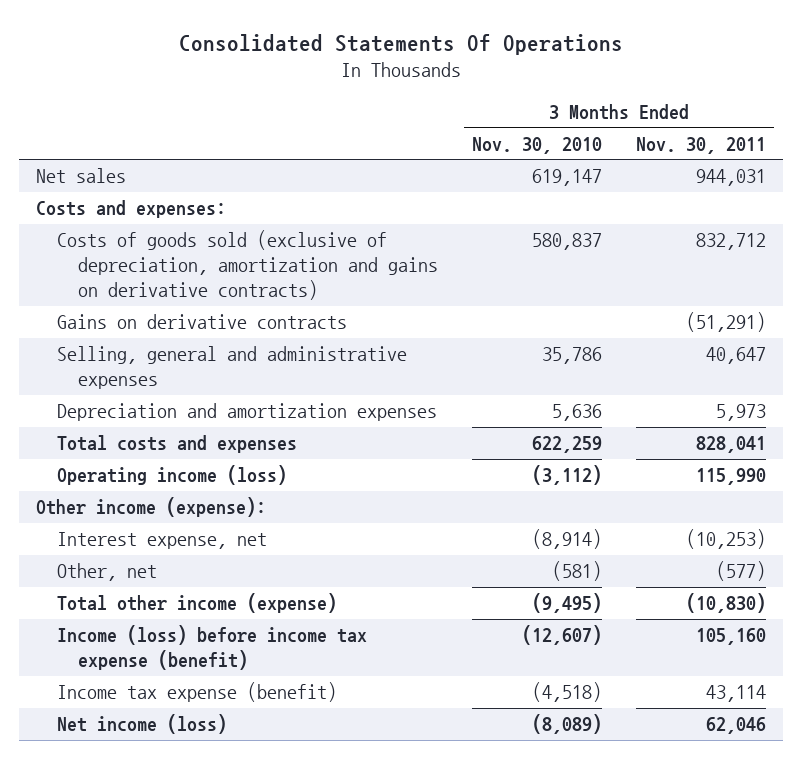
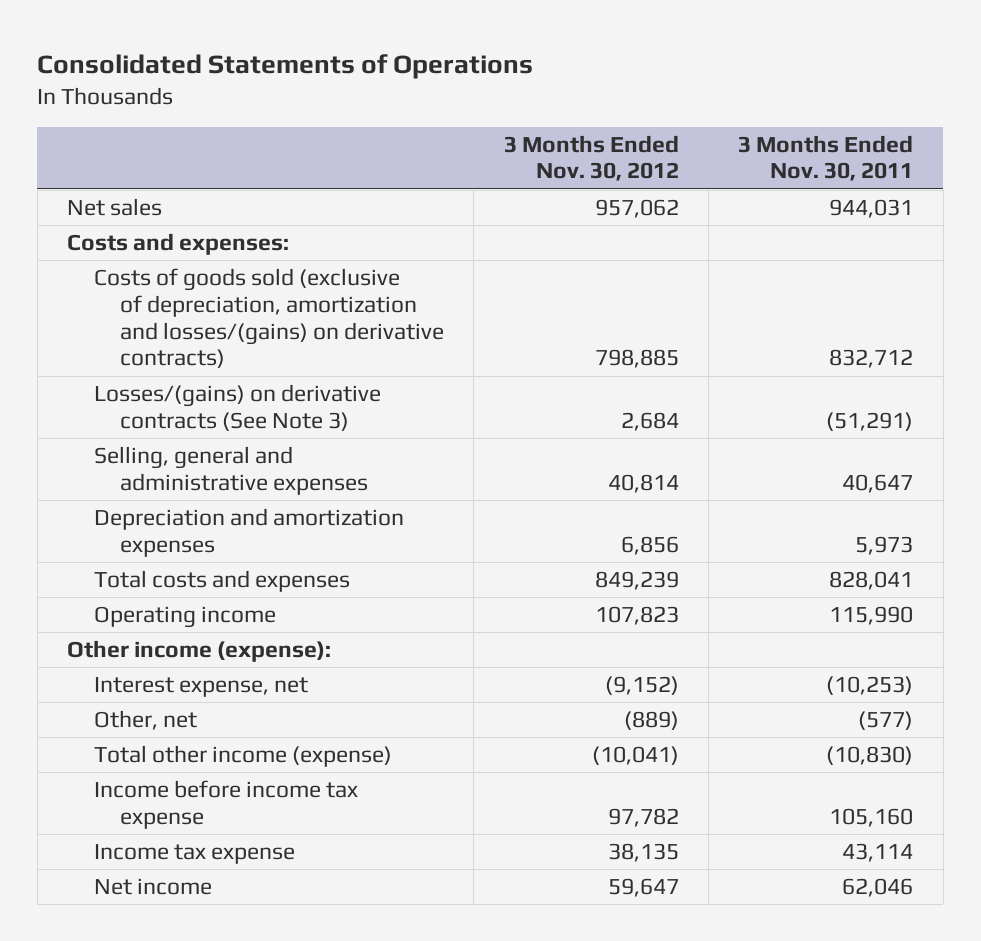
- Consolidated Statements Of Operations
+ Consolidated Statements of Operations
- | 3 Months Ended Nov. 30, 2010 | 3 Months Ended Nov. 30, 2011
+ | 3 Months Ended Nov. 30, 2012 | 3 Months Ended Nov. 30, 2011
- Costs of goods sold (exclusive of depreciation, amortization and gains on derivative contracts) | 580,837 | 832,712
- Gains on derivative contracts | | (51,291)
+ Costs of goods sold (exclusive of depreciation, amortization and losses/(gains) on derivative contracts) | 798,885 | 832,712
+ Losses/(gains) on derivative contracts (See Note 3) | 2,684 | (51,291)
- Operating income (loss) | (3,112) | 115,990
+ Operating income | 107,823 | 115,990
- Income (loss) before income tax expense (benefit) | (12,607) | 105,160
- Income tax expense (benefit) | (4,518) | 43,114
- Net income (loss) | (8,089) | 62,046
+ Income before income tax expense | 97,782 | 105,160
+ Income tax expense | 38,135 | 43,114
+ Net income | 59,647 | 62,046

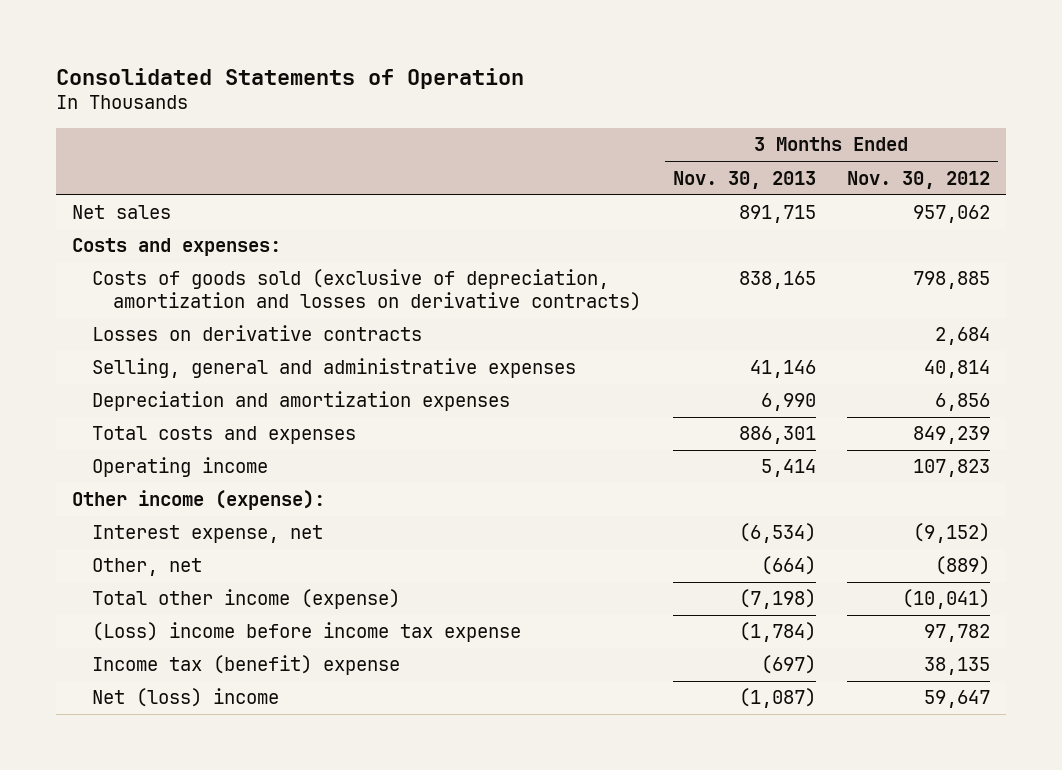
- Consolidated Statements of Operations
+ Consolidated Statements of Operation
- | 3 Months Ended Nov. 30, 2012 | 3 Months Ended Nov. 30, 2011
+ | 3 Months Ended Nov. 30, 2013 | 3 Months Ended Nov. 30, 2012
- Costs of goods sold (exclusive of depreciation, amortization and losses/(gains) on derivative contracts) | 798,885 | 832,712
- Losses/(gains) on derivative contracts (See Note 3) | 2,684 | (51,291)
+ Costs of goods sold (exclusive of depreciation, amortization and losses on derivative contracts) | 838,165 | 798,885
+ Losses on derivative contracts | | 2,684
- Income before income tax expense | 97,782 | 105,160
- Income tax expense | 38,135 | 43,114
- Net income | 59,647 | 62,046
+ (Loss) income before income tax expense | (1,784) | 97,782
+ Income tax (benefit) expense | (697) | 38,135
+ Net (loss) income | (1,087) | 59,647

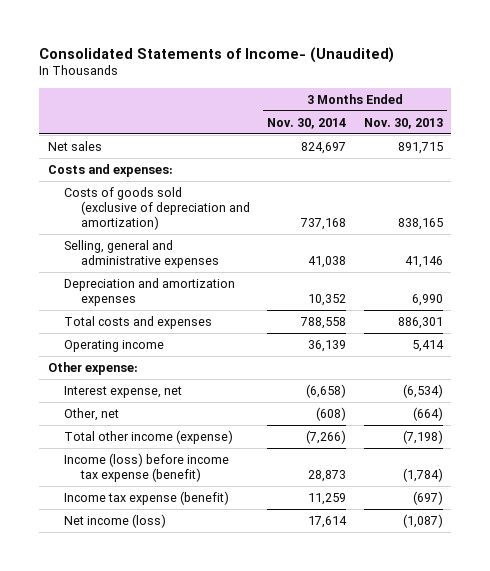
- Consolidated Statements of Operation
+ Consolidated Statements of Income- (Unaudited)
- | 3 Months Ended Nov. 30, 2013 | 3 Months Ended Nov. 30, 2012
+ | 3 Months Ended Nov. 30, 2014 | 3 Months Ended Nov. 30, 2013
- Costs of goods sold (exclusive of depreciation, amortization and losses on derivative contracts) | 838,165 | 798,885
- Losses on derivative contracts | | 2,684
+ Costs of goods sold (exclusive of depreciation and amortization) | 737,168 | 838,165
- Other income (expense):
+ Other expense:
- (Loss) income before income tax expense | (1,784) | 97,782
- Income tax (benefit) expense | (697) | 38,135
- Net (loss) income | (1,087) | 59,647
+ Income (loss) before income tax expense (benefit) | 28,873 | (1,784)
+ Income tax expense (benefit) | 11,259 | (697)
+ Net income (loss) | 17,614 | (1,087)

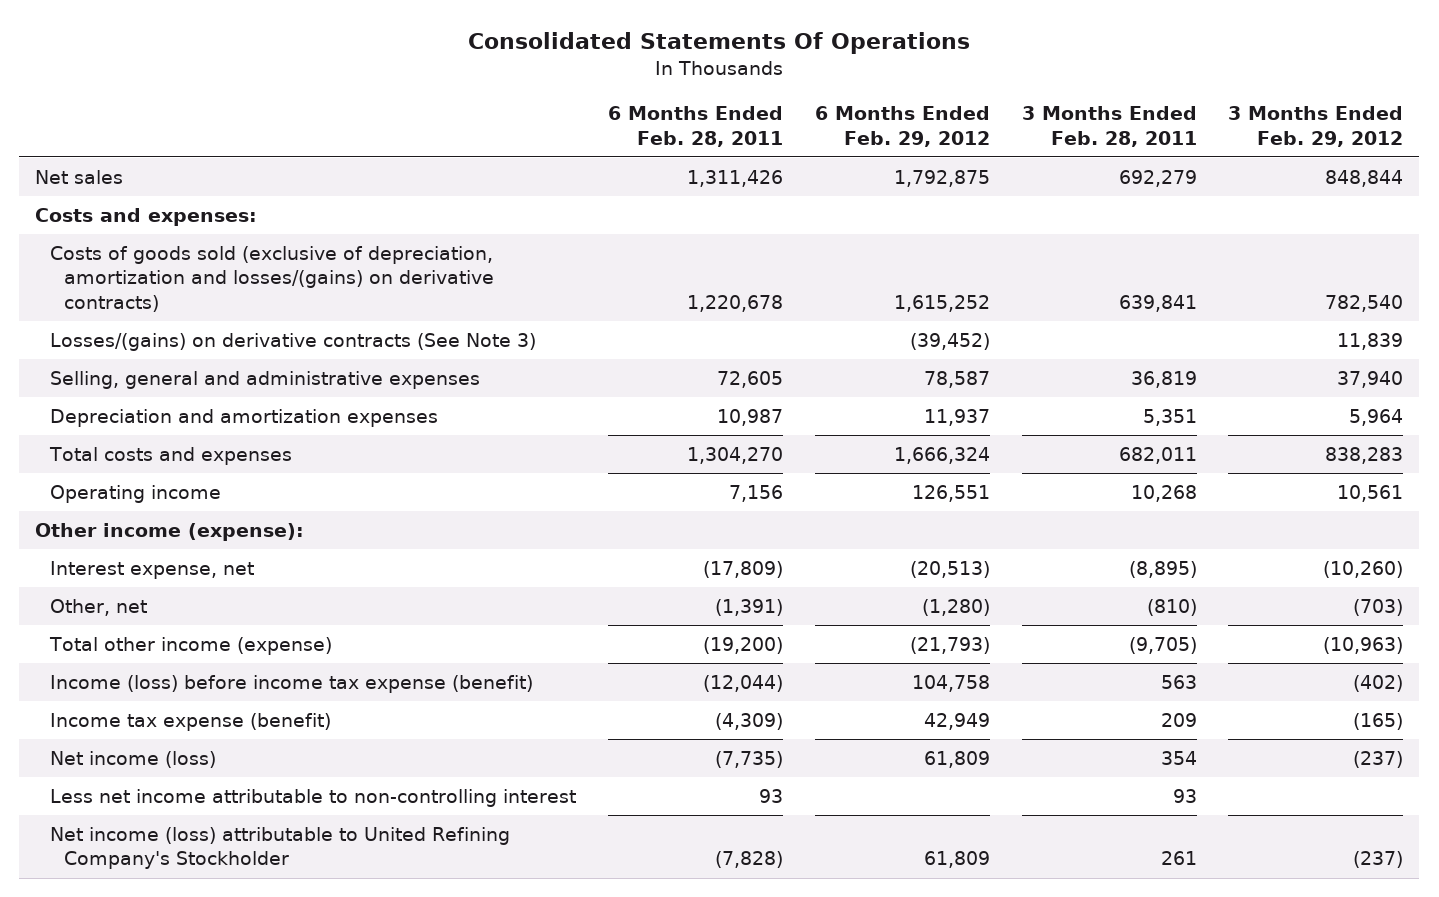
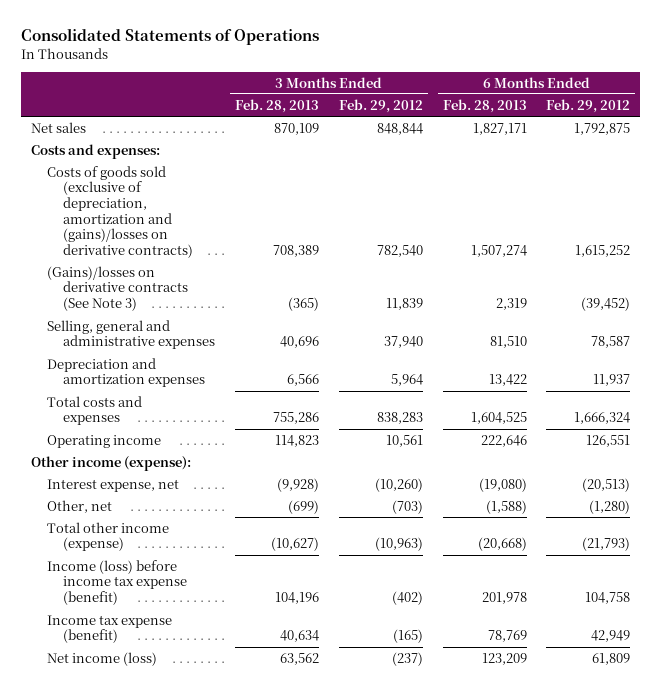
- Consolidated Statements Of Operations
+ Consolidated Statements of Operations
- | 6 Months Ended Feb. 28, 2011 | 6 Months Ended Feb. 29, 2012 | 3 Months Ended Feb. 28, 2011 | 3 Months Ended Feb. 29, 2012
+ | 3 Months Ended Feb. 28, 2013 | 3 Months Ended Feb. 29, 2012 | 6 Months Ended Feb. 28, 2013 | 6 Months Ended Feb. 29, 2012
- Costs of goods sold (exclusive of depreciation, amortization and losses/(gains) on derivative contracts) | 1,220,678 | 1,615,252 | 639,841 | 782,540
- Losses/(gains) on derivative contracts (See Note 3) | | (39,452) | | 11,839
+ Costs of goods sold (exclusive of depreciation, amortization and (gains)/losses on derivative contracts) | 708,389 | 782,540 | 1,507,274 | 1,615,252
+ (Gains)/losses on derivative contracts (See Note 3) | (365) | 11,839 | 2,319 | (39,452)
- Less net income attributable to non-controlling interest | 93 | | 93 |
- Net income (loss) attributable to United Refining Company's Stockholder | (7,828) | 61,809 | 261 | (237)

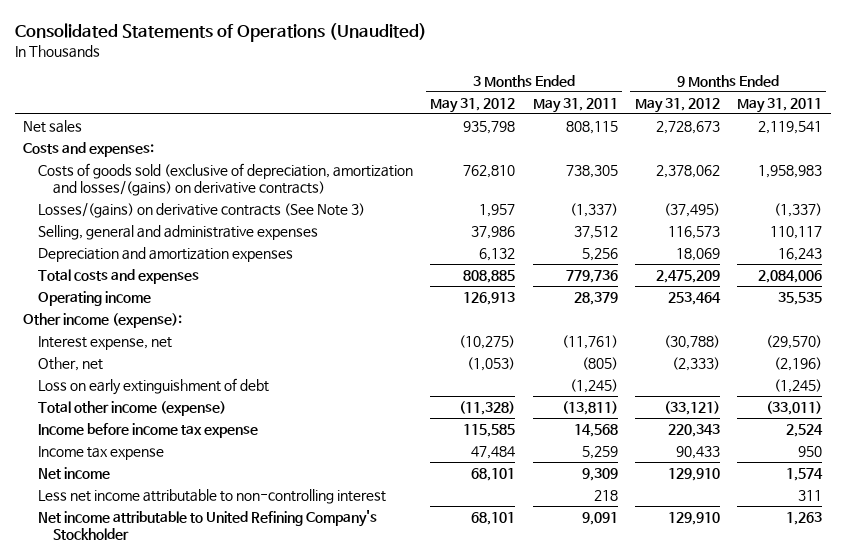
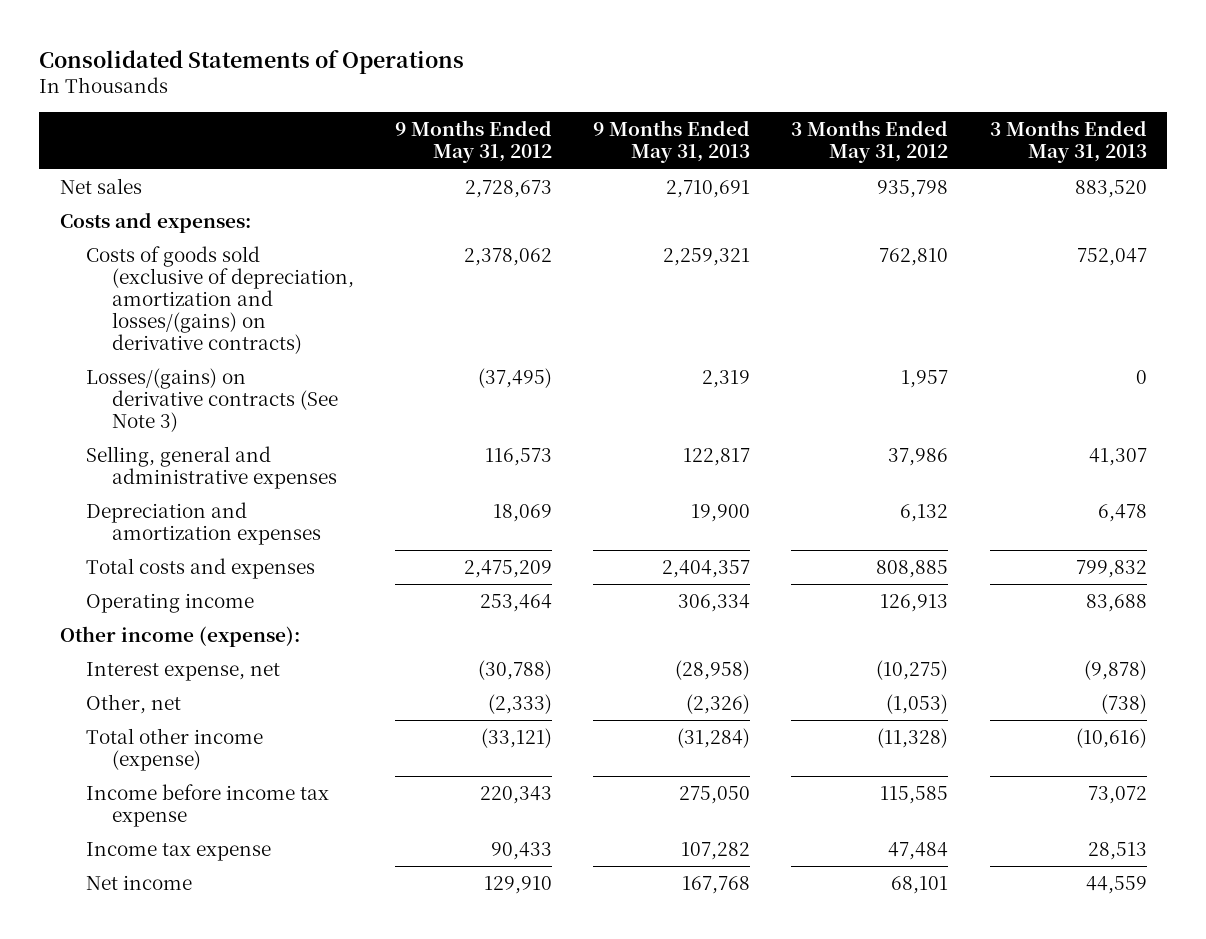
- Consolidated Statements of Operations (Unaudited)
+ Consolidated Statements of Operations
- | 3 Months Ended May 31, 2012 | 3 Months Ended May 31, 2011 | 9 Months Ended May 31, 2012 | 9 Months Ended May 31, 2011
+ | 9 Months Ended May 31, 2012 | 9 Months Ended May 31, 2013 | 3 Months Ended May 31, 2012 | 3 Months Ended May 31, 2013
- Loss on early extinguishment of debt | | (1,245) | | (1,245)
- Less net income attributable to non-controlling interest | | 218 | | 311
- Net income attributable to United Refining Company's Stockholder | 68,101 | 9,091 | 129,910 | 1,263

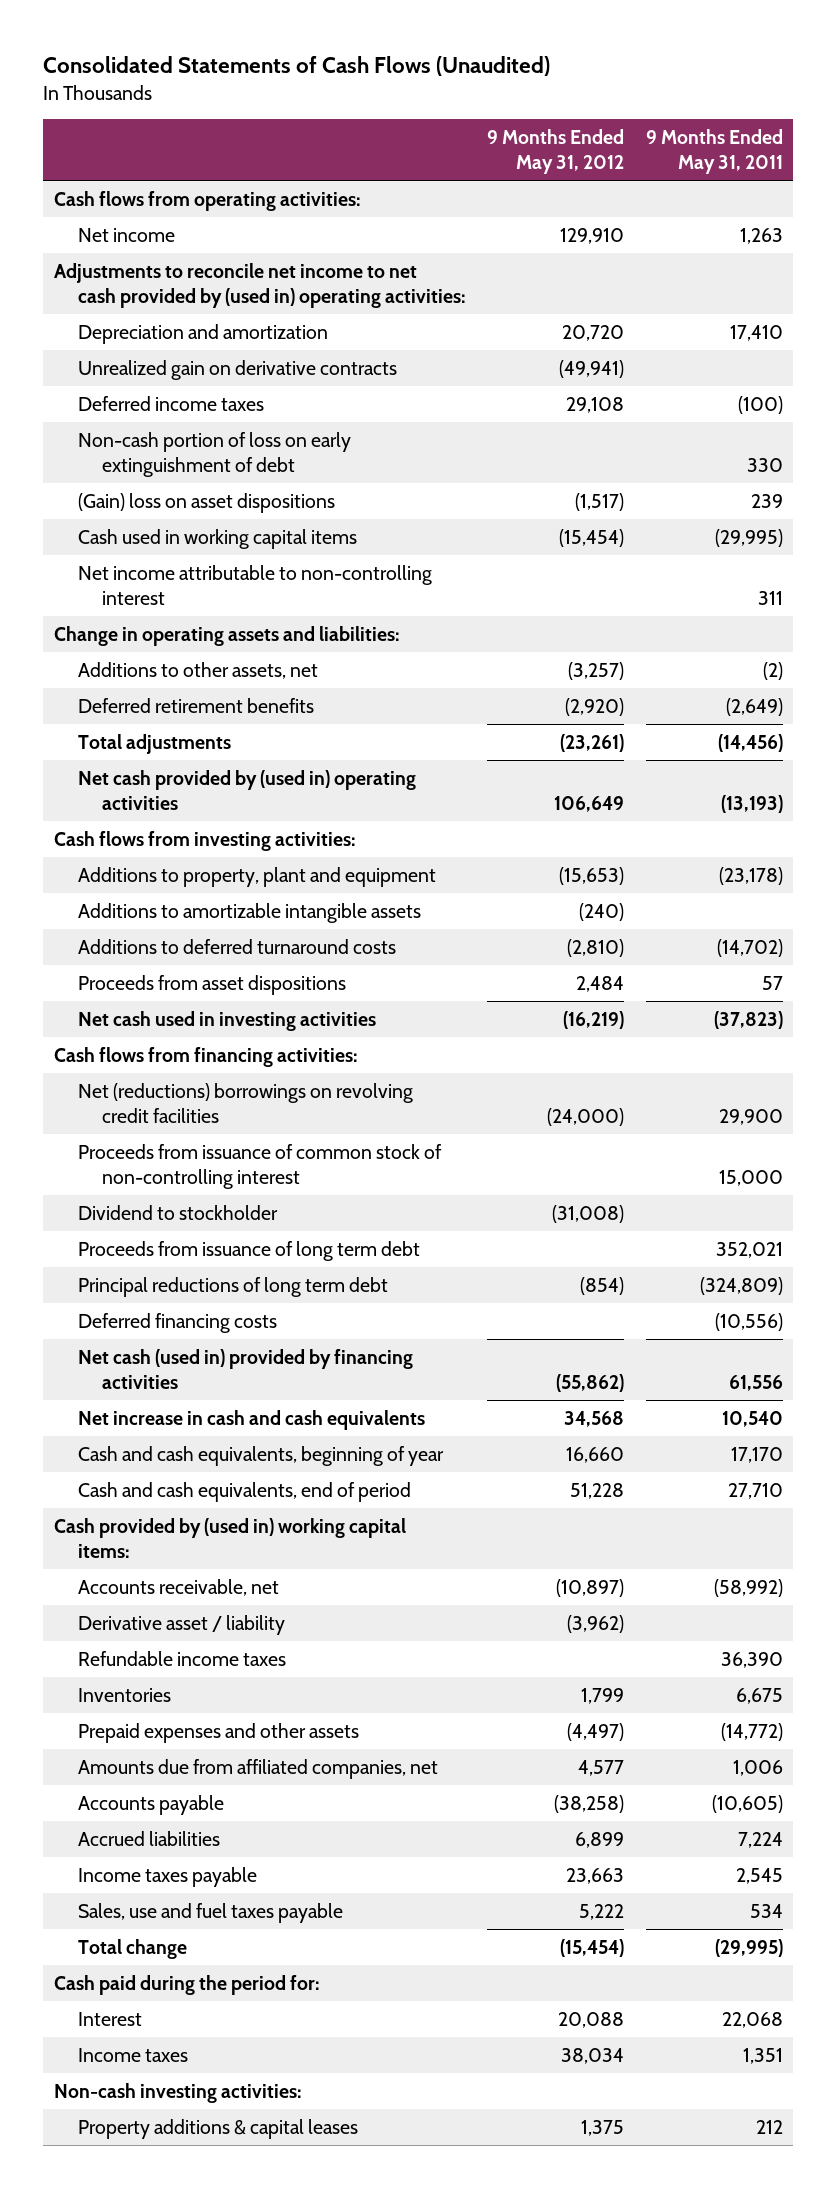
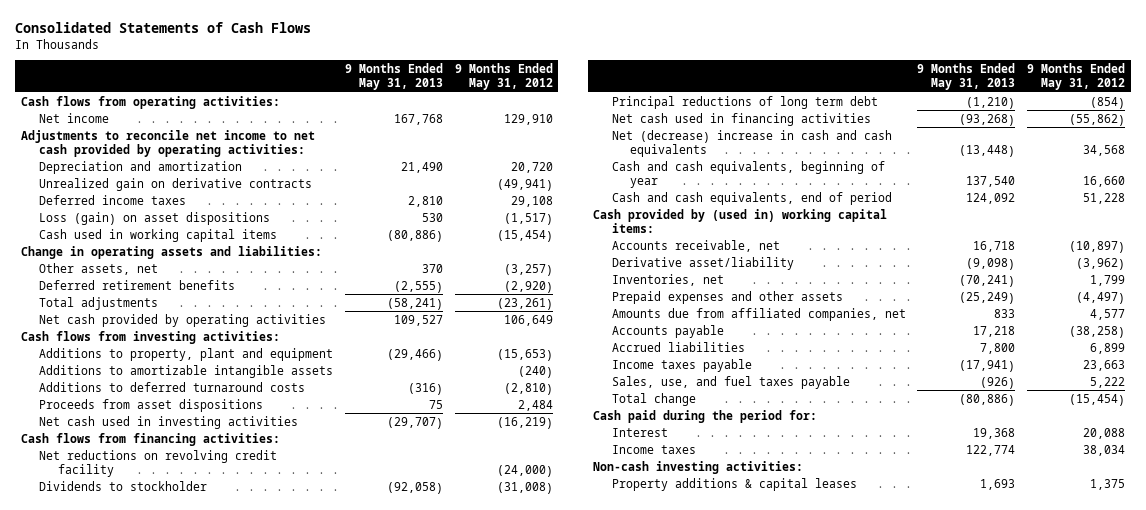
- Consolidated Statements of Cash Flows (Unaudited)
+ Consolidated Statements of Cash Flows
- | 9 Months Ended May 31, 2012 | 9 Months Ended May 31, 2011
+ | 9 Months Ended May 31, 2013 | 9 Months Ended May 31, 2012
- Adjustments to reconcile net income to net cash provided by (used in) operating activities:
+ Adjustments to reconcile net income to net cash provided by operating activities:
- Non-cash portion of loss on early extinguishment of debt | | 330
- (Gain) loss on asset dispositions | (1,517) | 239
+ Loss (gain) on asset dispositions | 530 | (1,517)
- Net income attributable to non-controlling interest | | 311
- Additions to other assets, net | (3,257) | (2)
+ Other assets, net | 370 | (3,257)
- Net cash provided by (used in) operating activities | 106,649 | (13,193)
+ Net cash provided by operating activities | 109,527 | 106,649
- Net (reductions) borrowings on revolving credit facilities | (24,000) | 29,900
- Proceeds from issuance of common stock of non-controlling interest | | 15,000
- Dividend to stockholder | (31,008) |
- Proceeds from issuance of long term debt | | 352,021
+ Net reductions on revolving credit facility | | (24,000)
+ Dividends to stockholder | (92,058) | (31,008)
- Deferred financing costs | | (10,556)
- Net cash (used in) provided by financing activities | (55,862) | 61,556
- Net increase in cash and cash equivalents | 34,568 | 10,540
+ Net cash used in financing activities | (93,268) | (55,862)
+ Net (decrease) increase in cash and cash equivalents | (13,448) | 34,568
- Derivative asset / liability | (3,962) |
- Refundable income taxes | | 36,390
- Inventories | 1,799 | 6,675
+ Derivative asset/liability | (9,098) | (3,962)
+ Inventories, net | (70,241) | 1,799
- Sales, use and fuel taxes payable | 5,222 | 534
+ Sales, use, and fuel taxes payable | (926) | 5,222

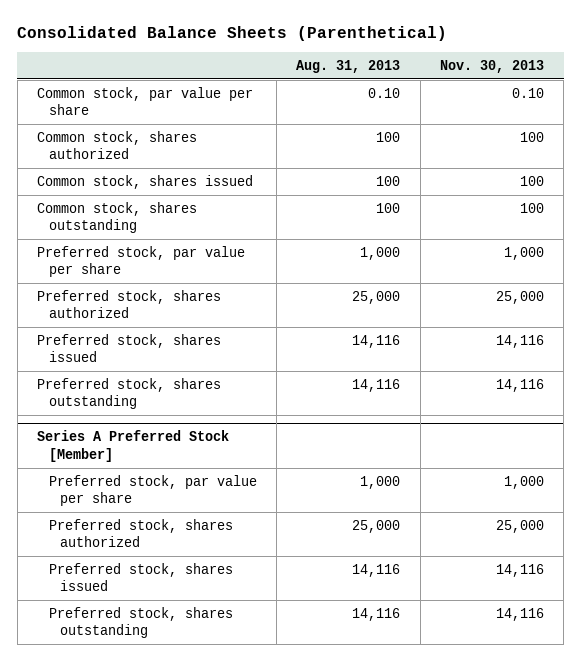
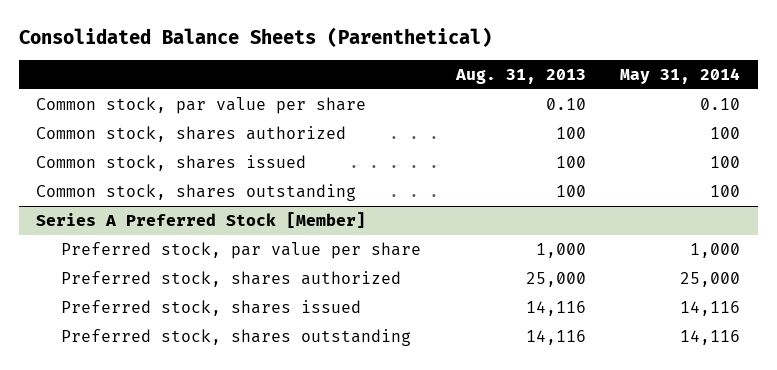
- | Aug. 31, 2013 | Nov. 30, 2013
+ | Aug. 31, 2013 | May 31, 2014
- Preferred stock, par value per share | 1,000 | 1,000
- Preferred stock, shares authorized | 25,000 | 25,000
- Preferred stock, shares issued | 14,116 | 14,116
- Preferred stock, shares outstanding | 14,116 | 14,116

